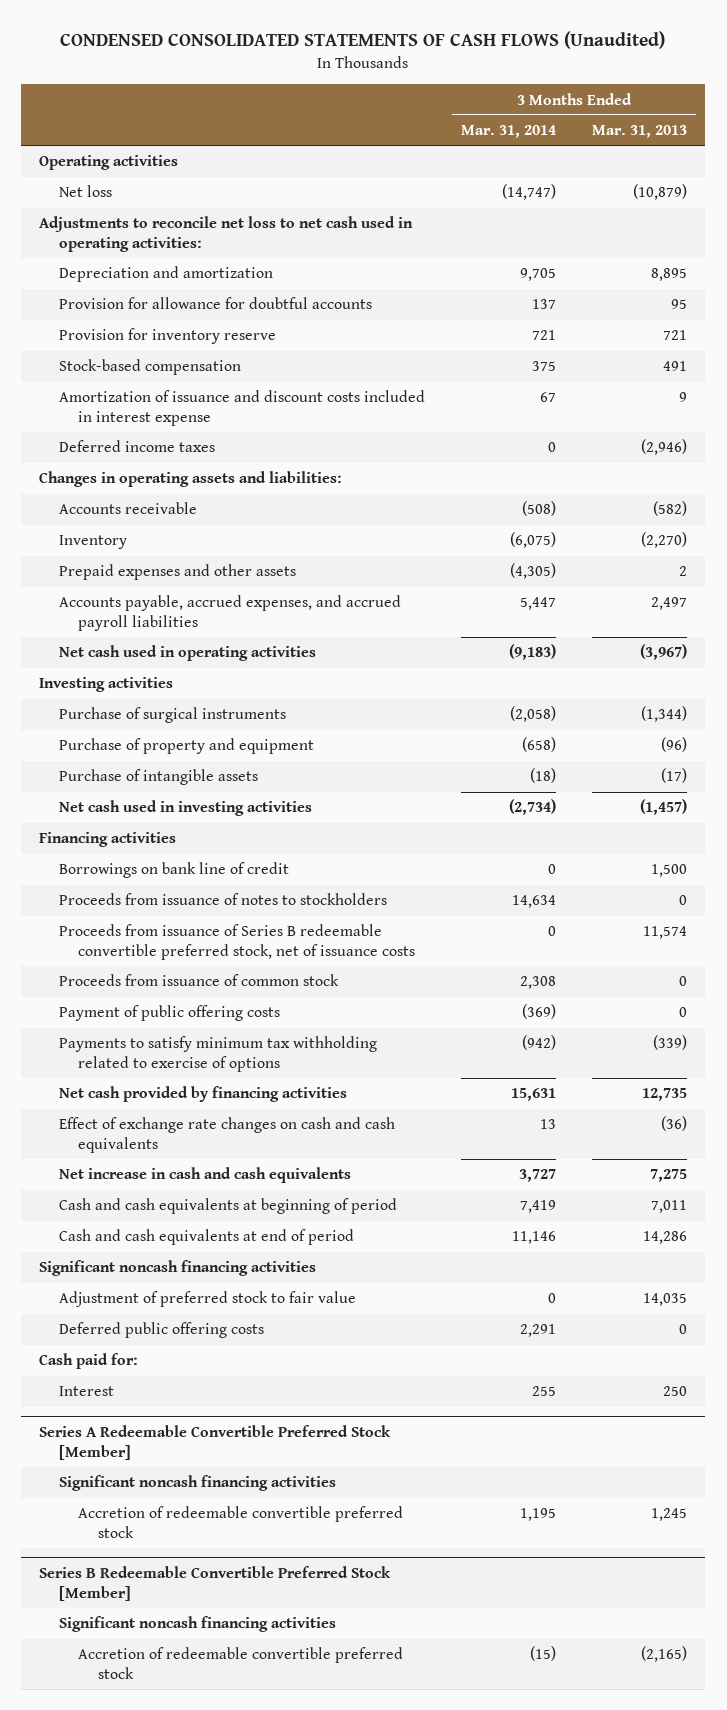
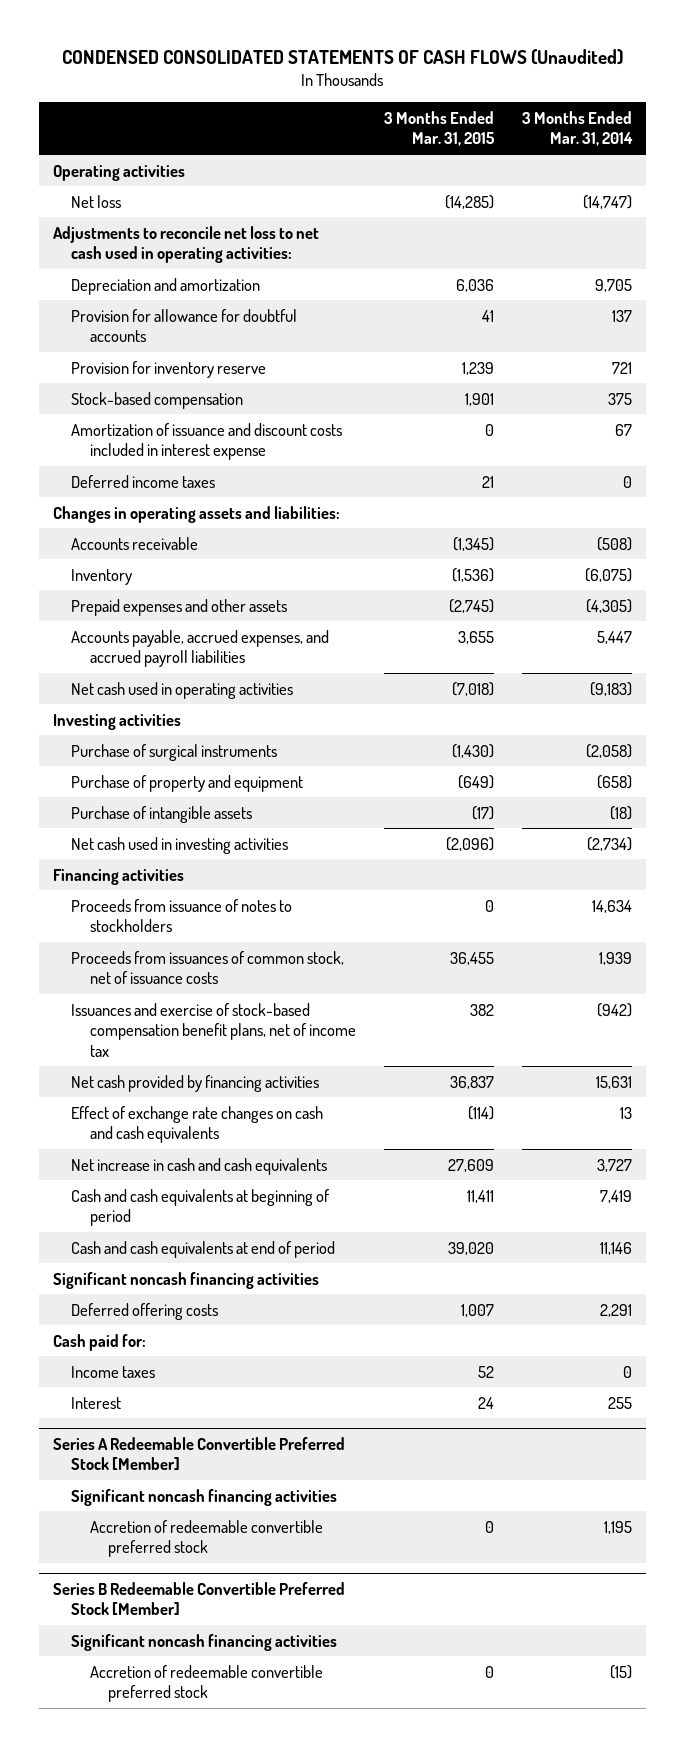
- | 3 Months Ended Mar. 31, 2014 | 3 Months Ended Mar. 31, 2013
+ | 3 Months Ended Mar. 31, 2015 | 3 Months Ended Mar. 31, 2014
- Borrowings on bank line of credit | 0 | 1,500
- Proceeds from issuance of Series B redeemable convertible preferred stock, net of issuance costs | 0 | 11,574
- Proceeds from issuance of common stock | 2,308 | 0
- Payment of public offering costs | (369) | 0
- Payments to satisfy minimum tax withholding related to exercise of options | (942) | (339)
+ Proceeds from issuances of common stock, net of issuance costs | 36,455 | 1,939
+ Issuances and exercise of stock-based compensation benefit plans, net of income tax | 382 | (942)
- Adjustment of preferred stock to fair value | 0 | 14,035
- Deferred public offering costs | 2,291 | 0
+ Deferred offering costs | 1,007 | 2,291
+ Income taxes | 52 | 0

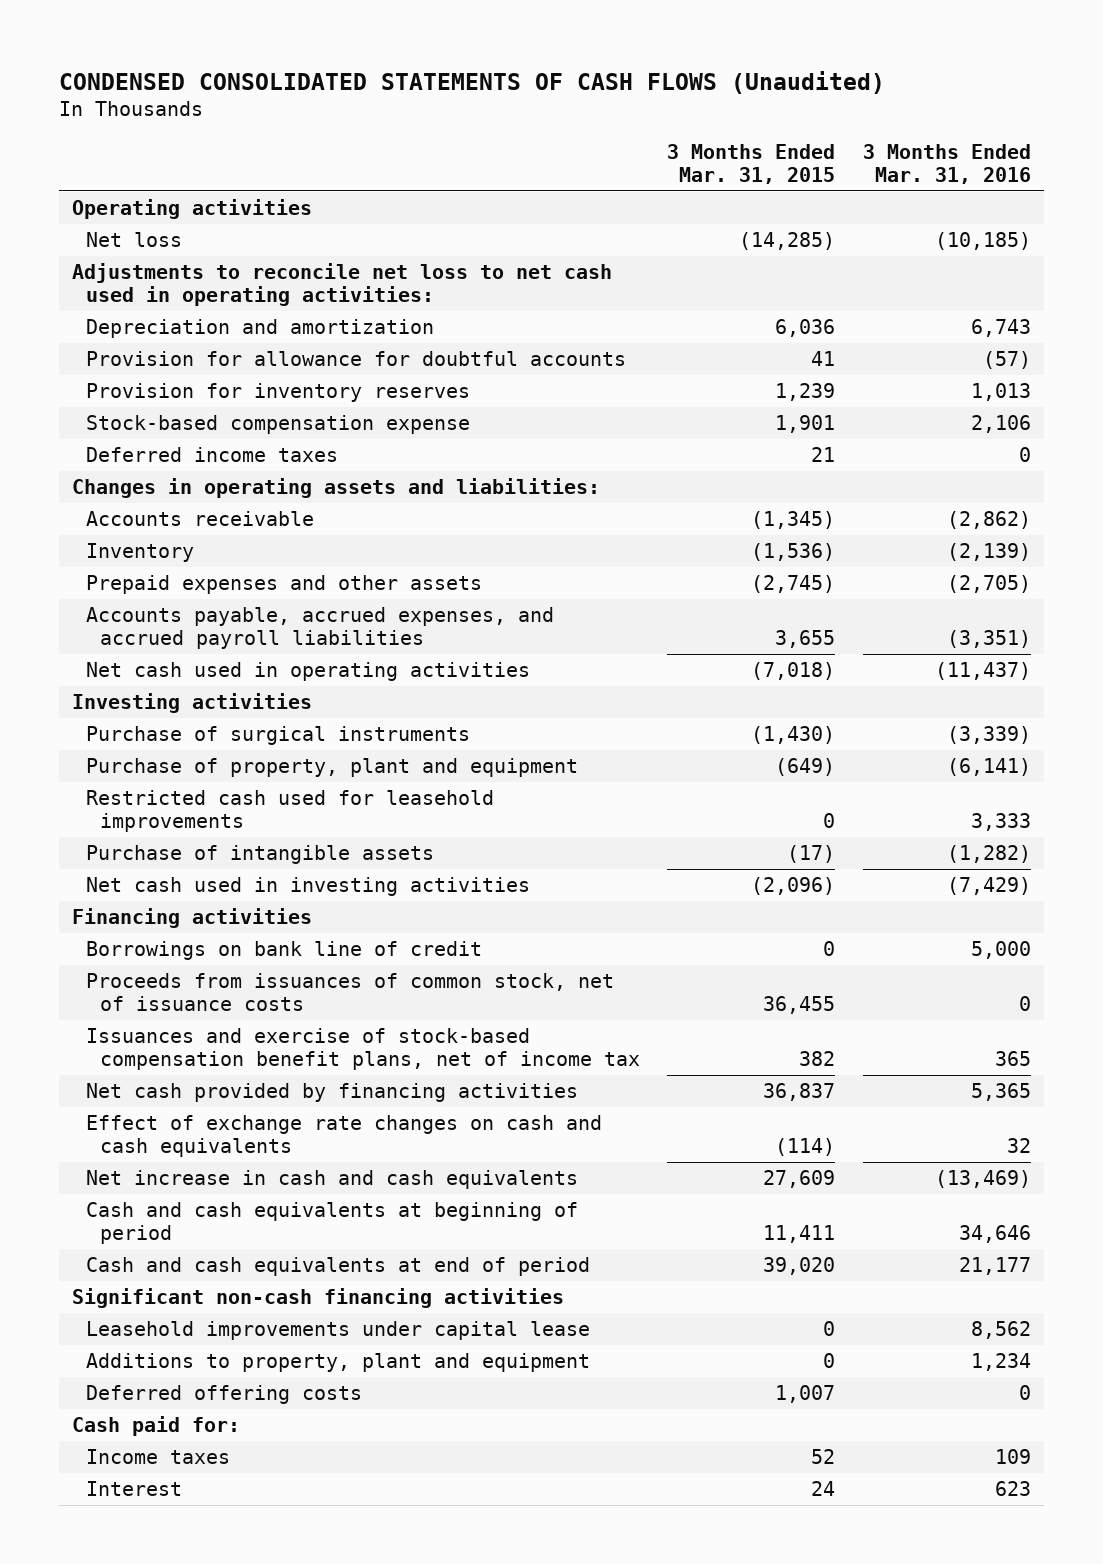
- | 3 Months Ended Mar. 31, 2015 | 3 Months Ended Mar. 31, 2014
+ | 3 Months Ended Mar. 31, 2015 | 3 Months Ended Mar. 31, 2016
- Provision for inventory reserve | 1,239 | 721
- Stock-based compensation | 1,901 | 375
- Amortization of issuance and discount costs included in interest expense | 0 | 67
+ Provision for inventory reserves | 1,239 | 1,013
+ Stock-based compensation expense | 1,901 | 2,106
- Purchase of property and equipment | (649) | (658)
+ Purchase of property, plant and equipment | (649) | (6,141)
+ Restricted cash used for leasehold improvements | 0 | 3,333
- Proceeds from issuance of notes to stockholders | 0 | 14,634
+ Borrowings on bank line of credit | 0 | 5,000
- Significant noncash financing activities
+ Significant non-cash financing activities
+ Leasehold improvements under capital lease | 0 | 8,562
+ Additions to property, plant and equipment | 0 | 1,234
- Series A Redeemable Convertible Preferred Stock [Member]
- Significant noncash financing activities
- Accretion of redeemable convertible preferred stock | 0 | 1,195
- Series B Redeemable Convertible Preferred Stock [Member]
- Significant noncash financing activities
- Accretion of redeemable convertible preferred stock | 0 | (15)

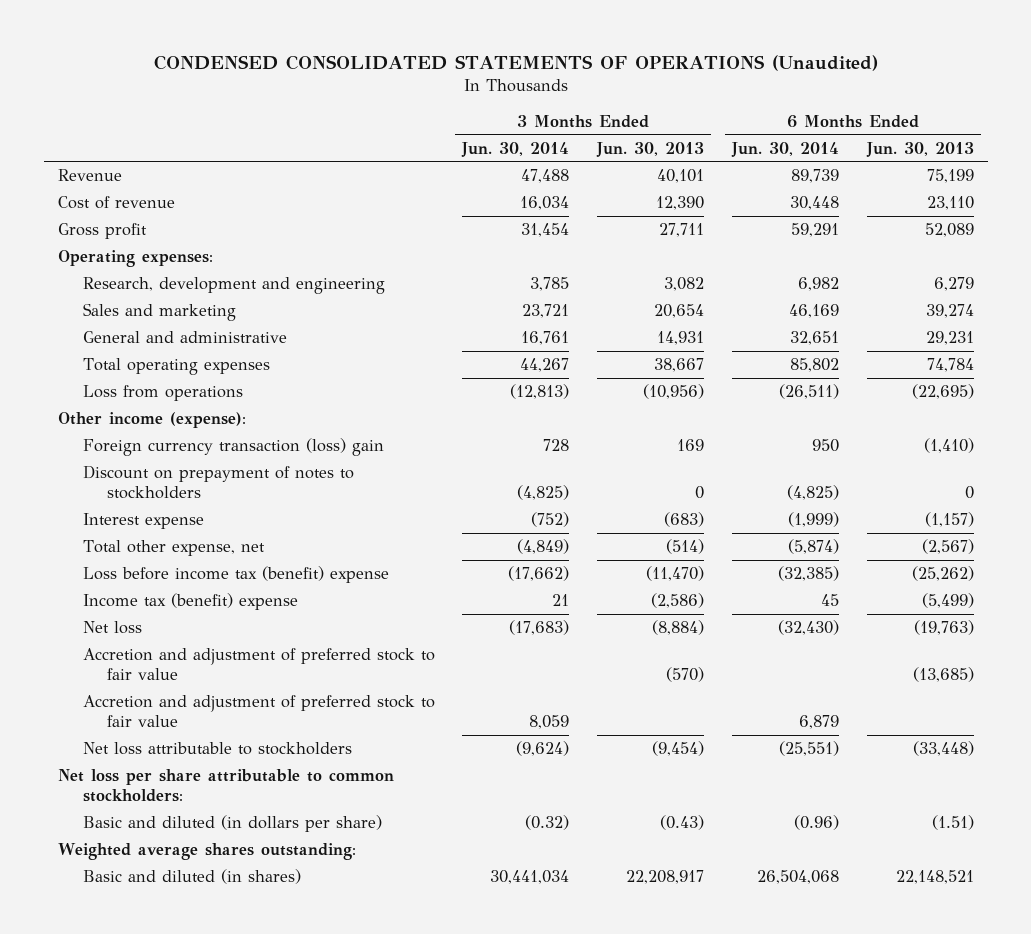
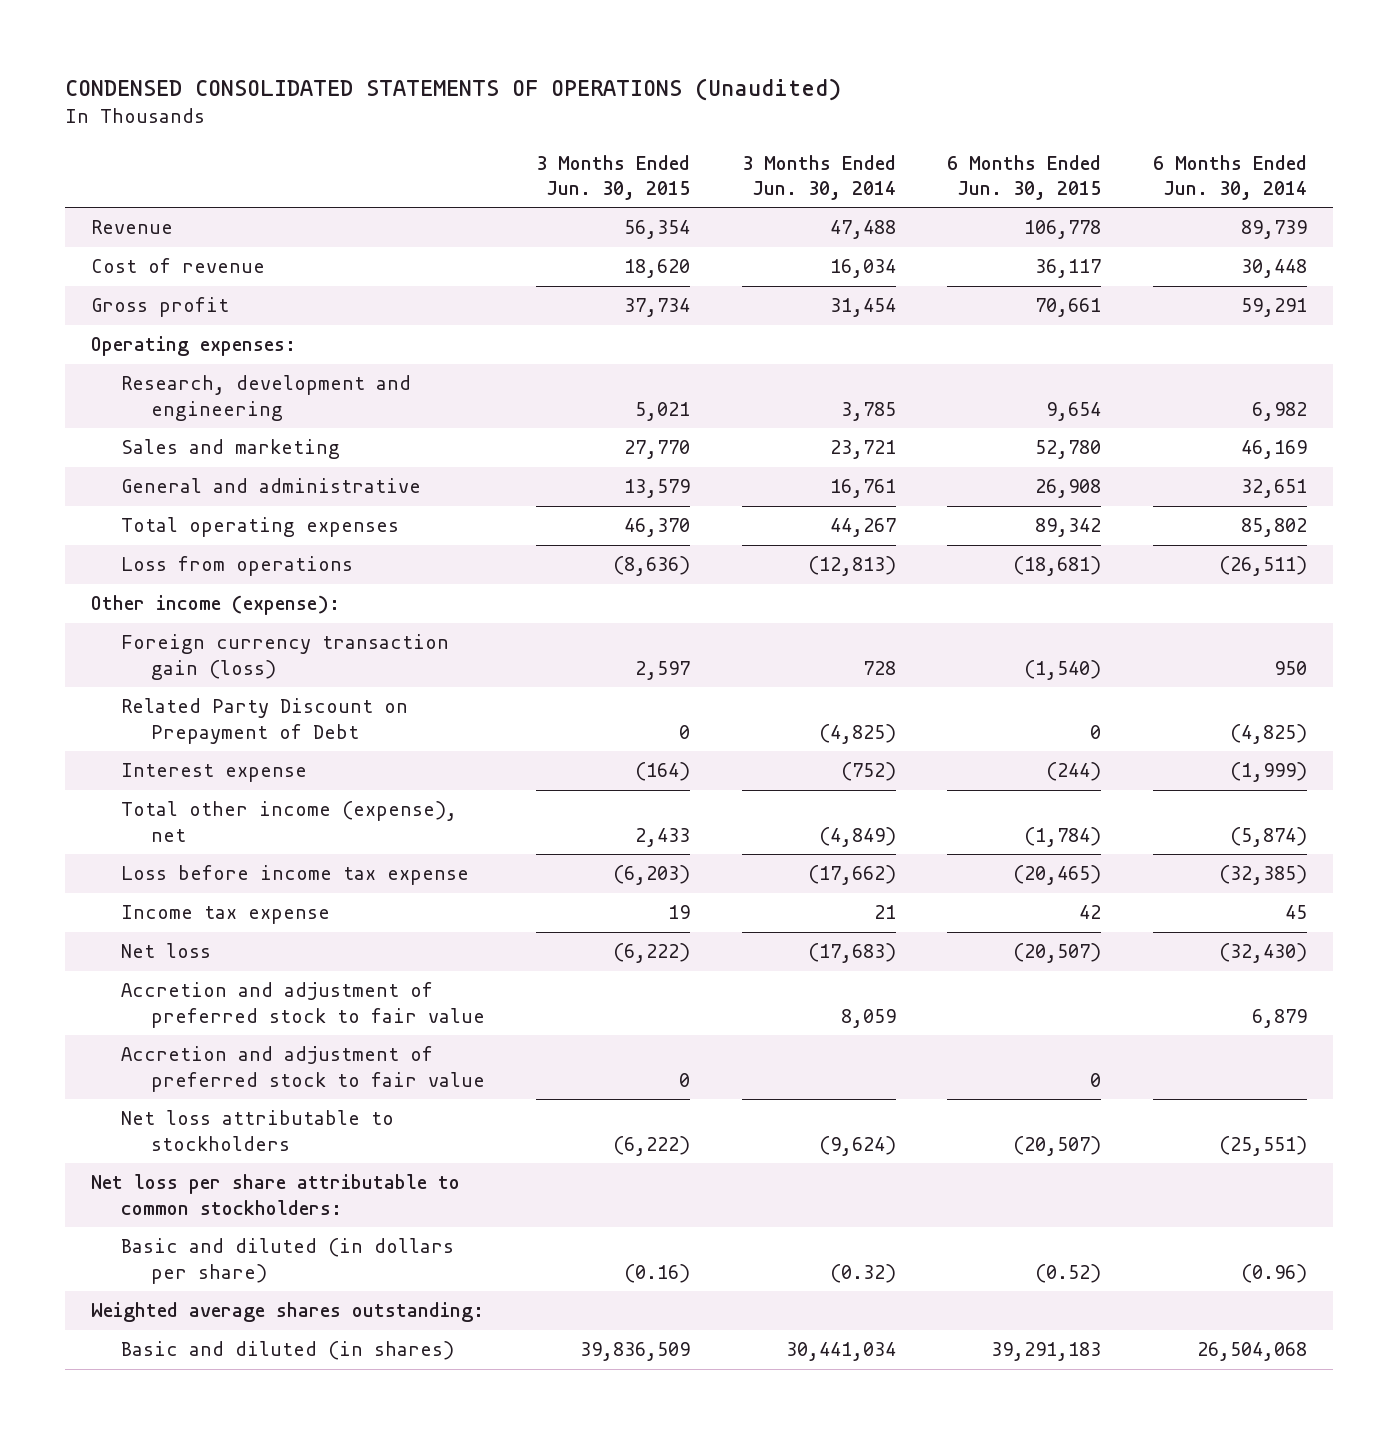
- | 3 Months Ended Jun. 30, 2014 | 3 Months Ended Jun. 30, 2013 | 6 Months Ended Jun. 30, 2014 | 6 Months Ended Jun. 30, 2013
+ | 3 Months Ended Jun. 30, 2015 | 3 Months Ended Jun. 30, 2014 | 6 Months Ended Jun. 30, 2015 | 6 Months Ended Jun. 30, 2014
- Foreign currency transaction (loss) gain | 728 | 169 | 950 | (1,410)
- Discount on prepayment of notes to stockholders | (4,825) | 0 | (4,825) | 0
+ Foreign currency transaction gain (loss) | 2,597 | 728 | (1,540) | 950
+ Related Party Discount on Prepayment of Debt | 0 | (4,825) | 0 | (4,825)
- Total other expense, net | (4,849) | (514) | (5,874) | (2,567)
- Loss before income tax (benefit) expense | (17,662) | (11,470) | (32,385) | (25,262)
- Income tax (benefit) expense | 21 | (2,586) | 45 | (5,499)
+ Total other income (expense), net | 2,433 | (4,849) | (1,784) | (5,874)
+ Loss before income tax expense | (6,203) | (17,662) | (20,465) | (32,385)
+ Income tax expense | 19 | 21 | 42 | 45
moved down: Accretion and adjustment of preferred stock to fair value | 0 | | 0 |

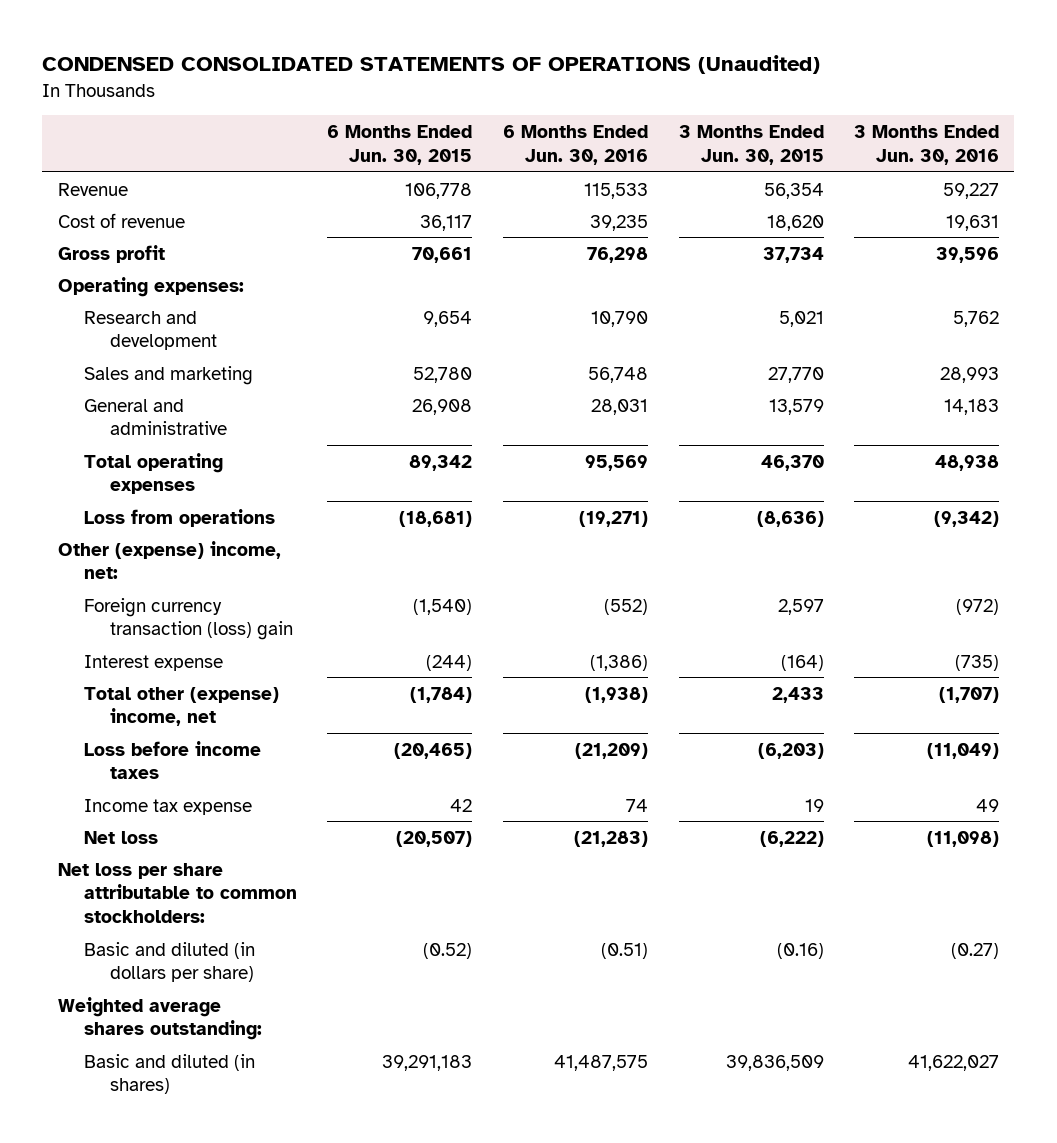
- | 3 Months Ended Jun. 30, 2015 | 3 Months Ended Jun. 30, 2014 | 6 Months Ended Jun. 30, 2015 | 6 Months Ended Jun. 30, 2014
+ | 6 Months Ended Jun. 30, 2015 | 6 Months Ended Jun. 30, 2016 | 3 Months Ended Jun. 30, 2015 | 3 Months Ended Jun. 30, 2016
- Research, development and engineering | 5,021 | 3,785 | 9,654 | 6,982
+ Research and development | 9,654 | 10,790 | 5,021 | 5,762
- Other income (expense):
- Foreign currency transaction gain (loss) | 2,597 | 728 | (1,540) | 950
- Related Party Discount on Prepayment of Debt | 0 | (4,825) | 0 | (4,825)
+ Other (expense) income, net:
+ Foreign currency transaction (loss) gain | (1,540) | (552) | 2,597 | (972)
- Total other income (expense), net | 2,433 | (4,849) | (1,784) | (5,874)
- Loss before income tax expense | (6,203) | (17,662) | (20,465) | (32,385)
+ Total other (expense) income, net | (1,784) | (1,938) | 2,433 | (1,707)
+ Loss before income taxes | (20,465) | (21,209) | (6,203) | (11,049)
- Accretion and adjustment of preferred stock to fair value | | 8,059 | | 6,879
- Accretion and adjustment of preferred stock to fair value | 0 | | 0 |
- Net loss attributable to stockholders | (6,222) | (9,624) | (20,507) | (25,551)

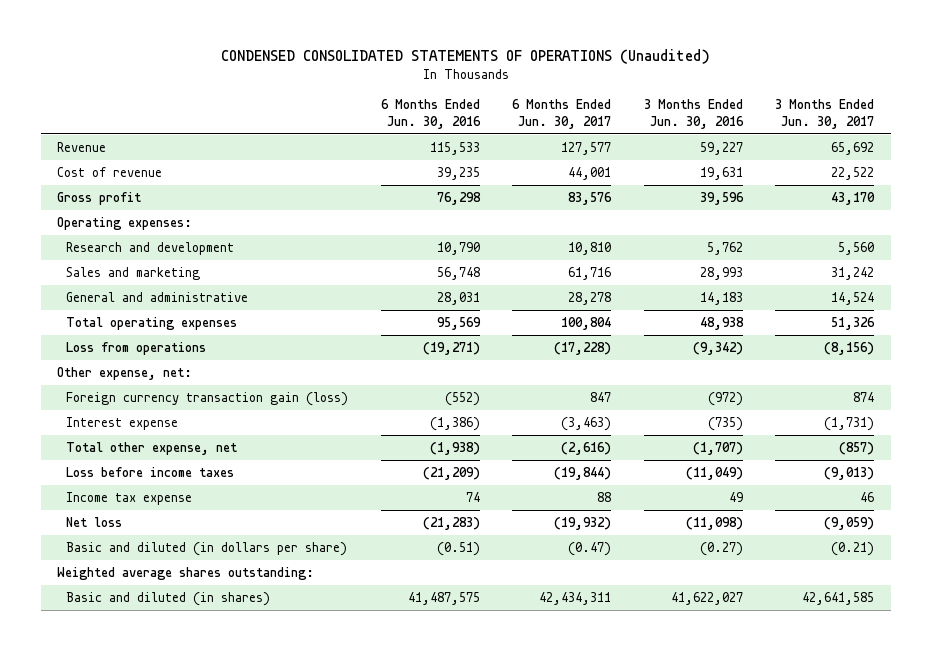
- | 6 Months Ended Jun. 30, 2015 | 6 Months Ended Jun. 30, 2016 | 3 Months Ended Jun. 30, 2015 | 3 Months Ended Jun. 30, 2016
+ | 6 Months Ended Jun. 30, 2016 | 6 Months Ended Jun. 30, 2017 | 3 Months Ended Jun. 30, 2016 | 3 Months Ended Jun. 30, 2017
- Other (expense) income, net:
- Foreign currency transaction (loss) gain | (1,540) | (552) | 2,597 | (972)
+ Other expense, net:
+ Foreign currency transaction gain (loss) | (552) | 847 | (972) | 874
- Total other (expense) income, net | (1,784) | (1,938) | 2,433 | (1,707)
+ Total other expense, net | (1,938) | (2,616) | (1,707) | (857)
- Net loss per share attributable to common stockholders:

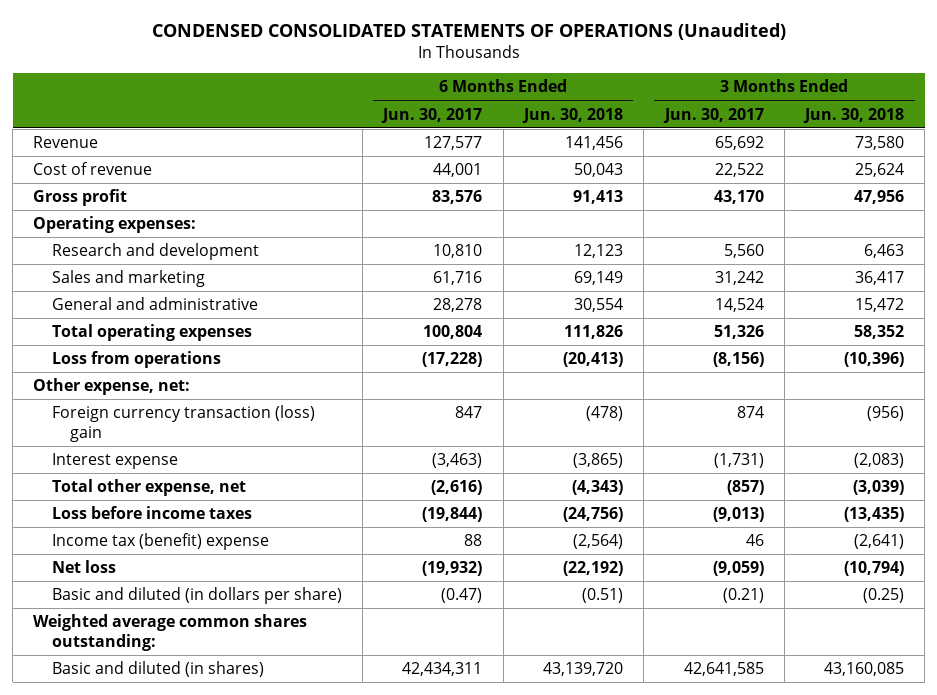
- | 6 Months Ended Jun. 30, 2016 | 6 Months Ended Jun. 30, 2017 | 3 Months Ended Jun. 30, 2016 | 3 Months Ended Jun. 30, 2017
+ | 6 Months Ended Jun. 30, 2017 | 6 Months Ended Jun. 30, 2018 | 3 Months Ended Jun. 30, 2017 | 3 Months Ended Jun. 30, 2018
- Foreign currency transaction gain (loss) | (552) | 847 | (972) | 874
+ Foreign currency transaction (loss) gain | 847 | (478) | 874 | (956)
- Income tax expense | 74 | 88 | 49 | 46
+ Income tax (benefit) expense | 88 | (2,564) | 46 | (2,641)
- Weighted average shares outstanding:
+ Weighted average common shares outstanding:

